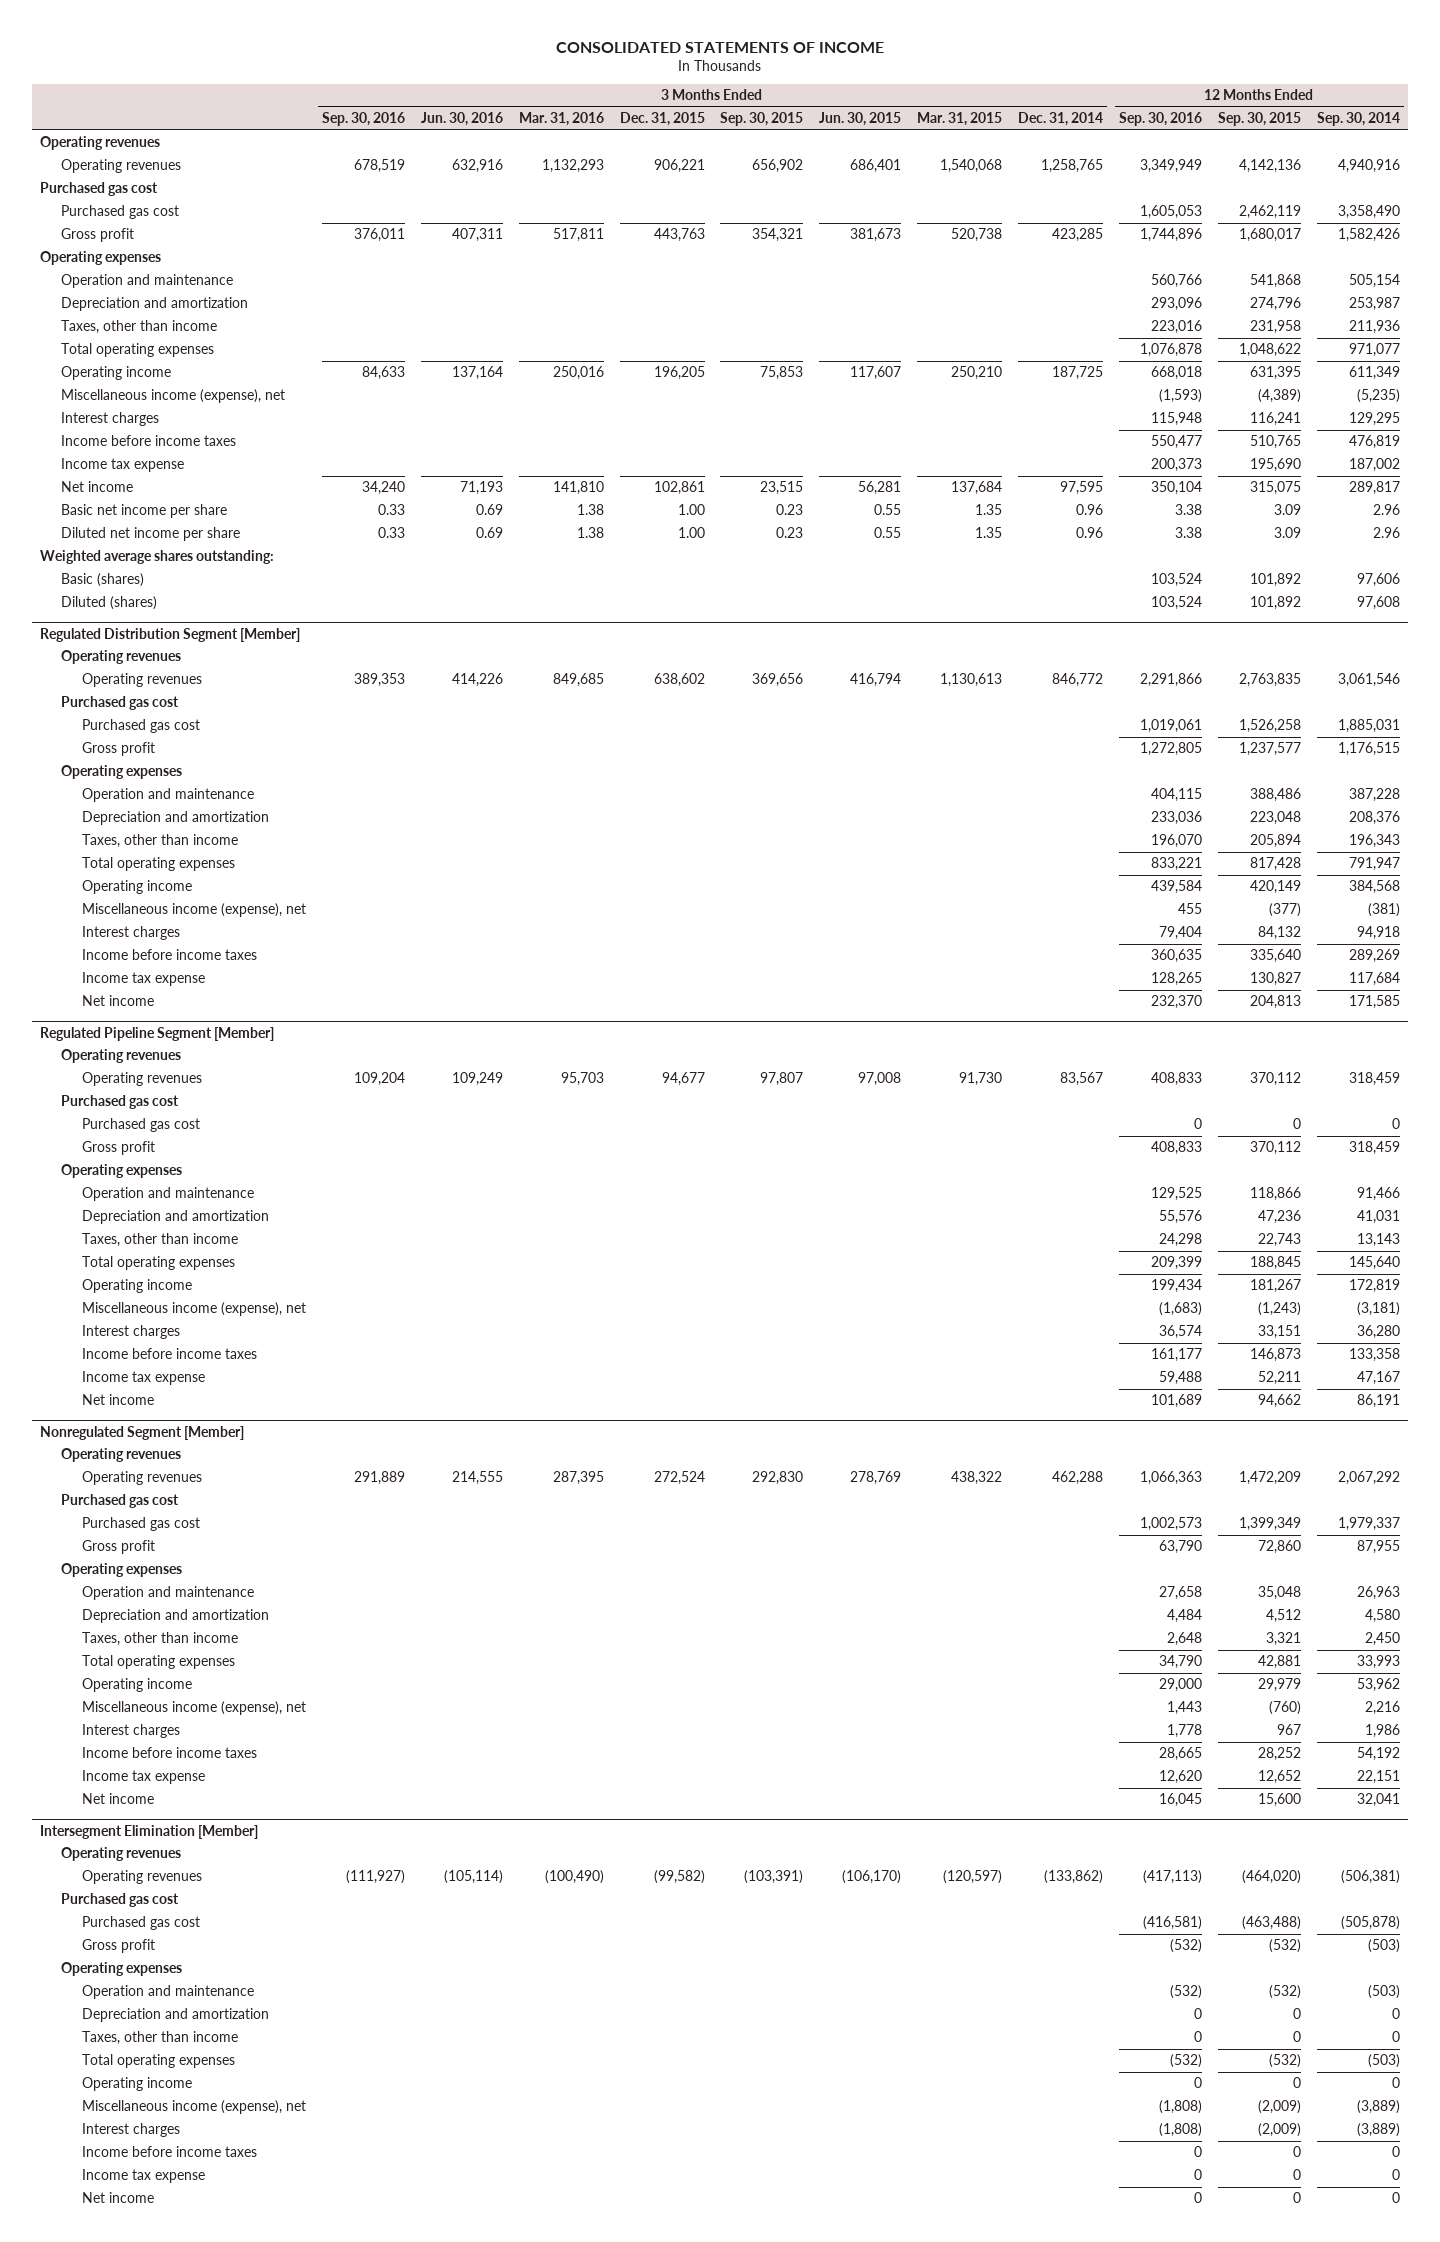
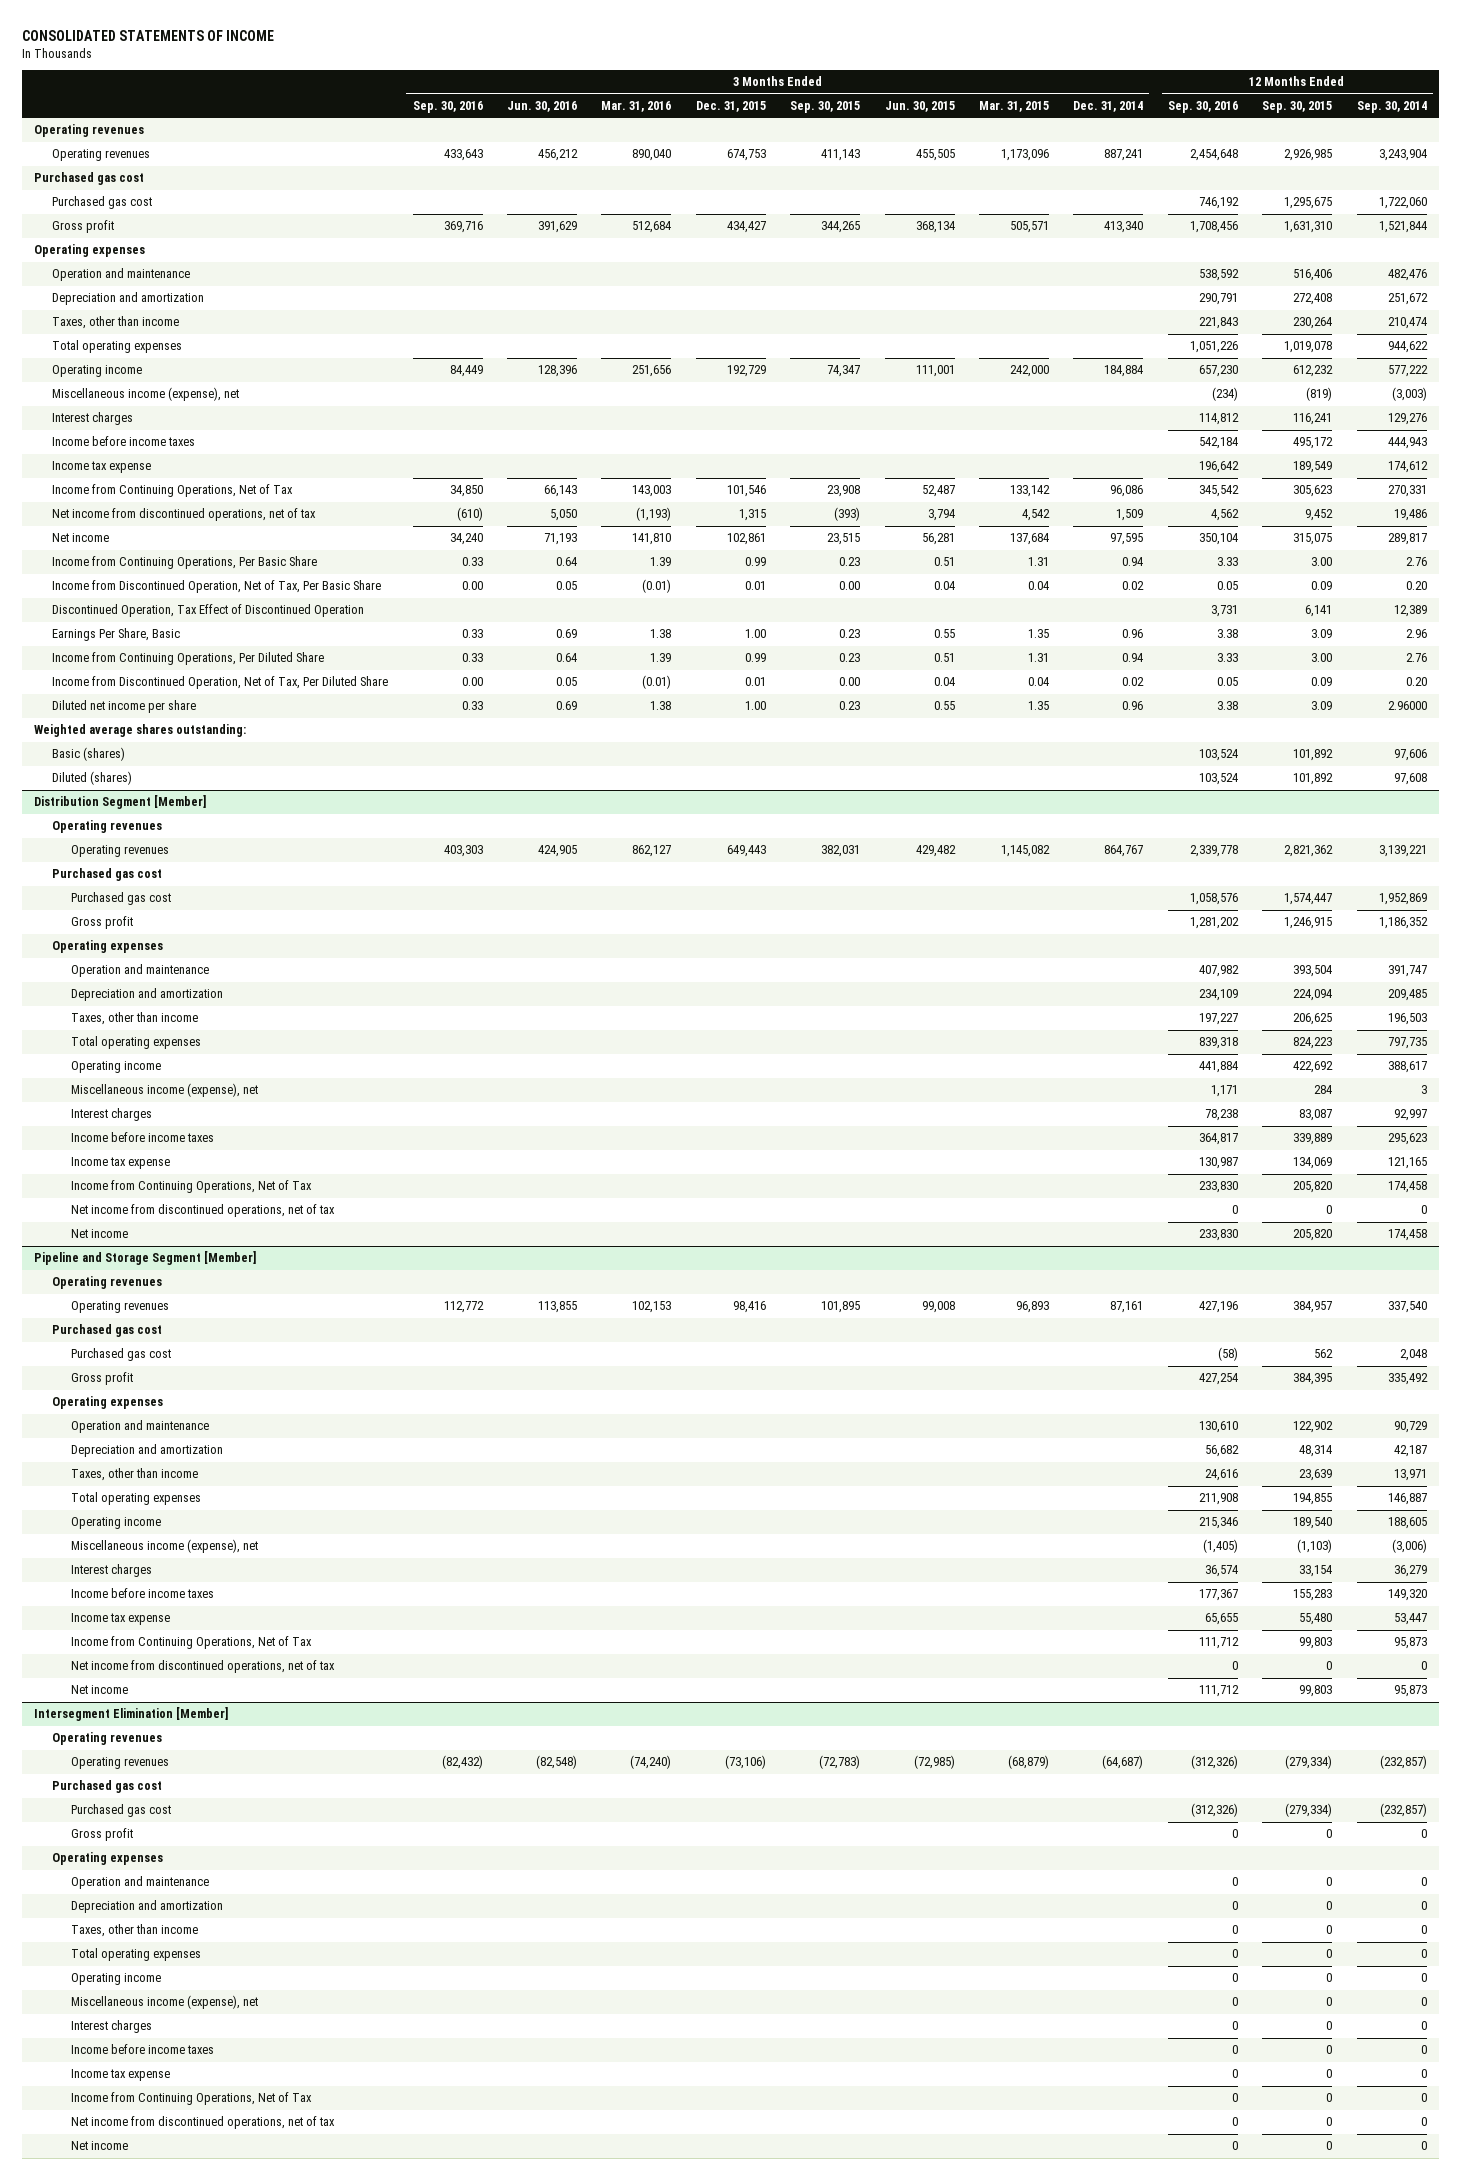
- Operating revenues | 678,519 | 632,916 | 1,132,293 | 906,221 | 656,902 | 686,401 | 1,540,068 | 1,258,765 | 3,349,949 | 4,142,136 | 4,940,916
+ Operating revenues | 433,643 | 456,212 | 890,040 | 674,753 | 411,143 | 455,505 | 1,173,096 | 887,241 | 2,454,648 | 2,926,985 | 3,243,904
- Purchased gas cost | | | | | | | | | 1,605,053 | 2,462,119 | 3,358,490
- Gross profit | 376,011 | 407,311 | 517,811 | 443,763 | 354,321 | 381,673 | 520,738 | 423,285 | 1,744,896 | 1,680,017 | 1,582,426
+ Purchased gas cost | | | | | | | | | 746,192 | 1,295,675 | 1,722,060
+ Gross profit | 369,716 | 391,629 | 512,684 | 434,427 | 344,265 | 368,134 | 505,571 | 413,340 | 1,708,456 | 1,631,310 | 1,521,844
- Operation and maintenance | | | | | | | | | 560,766 | 541,868 | 505,154
- Depreciation and amortization | | | | | | | | | 293,096 | 274,796 | 253,987
- Taxes, other than income | | | | | | | | | 223,016 | 231,958 | 211,936
- Total operating expenses | | | | | | | | | 1,076,878 | 1,048,622 | 971,077
- Operating income | 84,633 | 137,164 | 250,016 | 196,205 | 75,853 | 117,607 | 250,210 | 187,725 | 668,018 | 631,395 | 611,349
- Miscellaneous income (expense), net | | | | | | | | | (1,593) | (4,389) | (5,235)
- Interest charges | | | | | | | | | 115,948 | 116,241 | 129,295
- Income before income taxes | | | | | | | | | 550,477 | 510,765 | 476,819
- Income tax expense | | | | | | | | | 200,373 | 195,690 | 187,002
+ Operation and maintenance | | | | | | | | | 538,592 | 516,406 | 482,476
+ Depreciation and amortization | | | | | | | | | 290,791 | 272,408 | 251,672
+ Taxes, other than income | | | | | | | | | 221,843 | 230,264 | 210,474
+ Total operating expenses | | | | | | | | | 1,051,226 | 1,019,078 | 944,622
+ Operating income | 84,449 | 128,396 | 251,656 | 192,729 | 74,347 | 111,001 | 242,000 | 184,884 | 657,230 | 612,232 | 577,222
+ Miscellaneous income (expense), net | | | | | | | | | (234) | (819) | (3,003)
+ Interest charges | | | | | | | | | 114,812 | 116,241 | 129,276
+ Income before income taxes | | | | | | | | | 542,184 | 495,172 | 444,943
+ Income tax expense | | | | | | | | | 196,642 | 189,549 | 174,612
+ Income from Continuing Operations, Net of Tax | 34,850 | 66,143 | 143,003 | 101,546 | 23,908 | 52,487 | 133,142 | 96,086 | 345,542 | 305,623 | 270,331
+ Net income from discontinued operations, net of tax | (610) | 5,050 | (1,193) | 1,315 | (393) | 3,794 | 4,542 | 1,509 | 4,562 | 9,452 | 19,486
- Basic net income per share | 0.33 | 0.69 | 1.38 | 1.00 | 0.23 | 0.55 | 1.35 | 0.96 | 3.38 | 3.09 | 2.96
- Diluted net income per share | 0.33 | 0.69 | 1.38 | 1.00 | 0.23 | 0.55 | 1.35 | 0.96 | 3.38 | 3.09 | 2.96
+ Income from Continuing Operations, Per Basic Share | 0.33 | 0.64 | 1.39 | 0.99 | 0.23 | 0.51 | 1.31 | 0.94 | 3.33 | 3.00 | 2.76
+ Income from Discontinued Operation, Net of Tax, Per Basic Share | 0.00 | 0.05 | (0.01) | 0.01 | 0.00 | 0.04 | 0.04 | 0.02 | 0.05 | 0.09 | 0.20
+ Discontinued Operation, Tax Effect of Discontinued Operation | | | | | | | | | 3,731 | 6,141 | 12,389
+ Earnings Per Share, Basic | 0.33 | 0.69 | 1.38 | 1.00 | 0.23 | 0.55 | 1.35 | 0.96 | 3.38 | 3.09 | 2.96
+ Income from Continuing Operations, Per Diluted Share | 0.33 | 0.64 | 1.39 | 0.99 | 0.23 | 0.51 | 1.31 | 0.94 | 3.33 | 3.00 | 2.76
+ Income from Discontinued Operation, Net of Tax, Per Diluted Share | 0.00 | 0.05 | (0.01) | 0.01 | 0.00 | 0.04 | 0.04 | 0.02 | 0.05 | 0.09 | 0.20
+ Diluted net income per share | 0.33 | 0.69 | 1.38 | 1.00 | 0.23 | 0.55 | 1.35 | 0.96 | 3.38 | 3.09 | 2.96000
- Regulated Distribution Segment [Member]
- Operating revenues
- Operating revenues | 389,353 | 414,226 | 849,685 | 638,602 | 369,656 | 416,794 | 1,130,613 | 846,772 | 2,291,866 | 2,763,835 | 3,061,546
- Purchased gas cost
- Purchased gas cost | | | | | | | | | 1,019,061 | 1,526,258 | 1,885,031
- Gross profit | | | | | | | | | 1,272,805 | 1,237,577 | 1,176,515
- Operating expenses
- Operation and maintenance | | | | | | | | | 404,115 | 388,486 | 387,228
- Depreciation and amortization | | | | | | | | | 233,036 | 223,048 | 208,376
- Taxes, other than income | | | | | | | | | 196,070 | 205,894 | 196,343
- Total operating expenses | | | | | | | | | 833,221 | 817,428 | 791,947
- Operating income | | | | | | | | | 439,584 | 420,149 | 384,568
- Miscellaneous income (expense), net | | | | | | | | | 455 | (377) | (381)
- Interest charges | | | | | | | | | 79,404 | 84,132 | 94,918
- Income before income taxes | | | | | | | | | 360,635 | 335,640 | 289,269
- Income tax expense | | | | | | | | | 128,265 | 130,827 | 117,684
- Net income | | | | | | | | | 232,370 | 204,813 | 171,585
- Regulated Pipeline Segment [Member]
+ Distribution Segment [Member]
- Operating revenues | 109,204 | 109,249 | 95,703 | 94,677 | 97,807 | 97,008 | 91,730 | 83,567 | 408,833 | 370,112 | 318,459
+ Operating revenues | 403,303 | 424,905 | 862,127 | 649,443 | 382,031 | 429,482 | 1,145,082 | 864,767 | 2,339,778 | 2,821,362 | 3,139,221
- Purchased gas cost | | | | | | | | | 0 | 0 | 0
- Gross profit | | | | | | | | | 408,833 | 370,112 | 318,459
+ Purchased gas cost | | | | | | | | | 1,058,576 | 1,574,447 | 1,952,869
+ Gross profit | | | | | | | | | 1,281,202 | 1,246,915 | 1,186,352
- Operation and maintenance | | | | | | | | | 129,525 | 118,866 | 91,466
- Depreciation and amortization | | | | | | | | | 55,576 | 47,236 | 41,031
- Taxes, other than income | | | | | | | | | 24,298 | 22,743 | 13,143
- Total operating expenses | | | | | | | | | 209,399 | 188,845 | 145,640
- Operating income | | | | | | | | | 199,434 | 181,267 | 172,819
- Miscellaneous income (expense), net | | | | | | | | | (1,683) | (1,243) | (3,181)
- Interest charges | | | | | | | | | 36,574 | 33,151 | 36,280
- Income before income taxes | | | | | | | | | 161,177 | 146,873 | 133,358
- Income tax expense | | | | | | | | | 59,488 | 52,211 | 47,167
- Net income | | | | | | | | | 101,689 | 94,662 | 86,191
- Nonregulated Segment [Member]
+ Operation and maintenance | | | | | | | | | 407,982 | 393,504 | 391,747
+ Depreciation and amortization | | | | | | | | | 234,109 | 224,094 | 209,485
+ Taxes, other than income | | | | | | | | | 197,227 | 206,625 | 196,503
+ Total operating expenses | | | | | | | | | 839,318 | 824,223 | 797,735
+ Operating income | | | | | | | | | 441,884 | 422,692 | 388,617
+ Miscellaneous income (expense), net | | | | | | | | | 1,171 | 284 | 3
+ Interest charges | | | | | | | | | 78,238 | 83,087 | 92,997
+ Income before income taxes | | | | | | | | | 364,817 | 339,889 | 295,623
+ Income tax expense | | | | | | | | | 130,987 | 134,069 | 121,165
+ Income from Continuing Operations, Net of Tax | | | | | | | | | 233,830 | 205,820 | 174,458
+ Net income from discontinued operations, net of tax | | | | | | | | | 0 | 0 | 0
+ Net income | | | | | | | | | 233,830 | 205,820 | 174,458
+ Pipeline and Storage Segment [Member]
- Operating revenues | 291,889 | 214,555 | 287,395 | 272,524 | 292,830 | 278,769 | 438,322 | 462,288 | 1,066,363 | 1,472,209 | 2,067,292
+ Operating revenues | 112,772 | 113,855 | 102,153 | 98,416 | 101,895 | 99,008 | 96,893 | 87,161 | 427,196 | 384,957 | 337,540
- Purchased gas cost | | | | | | | | | 1,002,573 | 1,399,349 | 1,979,337
- Gross profit | | | | | | | | | 63,790 | 72,860 | 87,955
+ Purchased gas cost | | | | | | | | | (58) | 562 | 2,048
+ Gross profit | | | | | | | | | 427,254 | 384,395 | 335,492
- Operation and maintenance | | | | | | | | | 27,658 | 35,048 | 26,963
- Depreciation and amortization | | | | | | | | | 4,484 | 4,512 | 4,580
- Taxes, other than income | | | | | | | | | 2,648 | 3,321 | 2,450
- Total operating expenses | | | | | | | | | 34,790 | 42,881 | 33,993
- Operating income | | | | | | | | | 29,000 | 29,979 | 53,962
- Miscellaneous income (expense), net | | | | | | | | | 1,443 | (760) | 2,216
- Interest charges | | | | | | | | | 1,778 | 967 | 1,986
- Income before income taxes | | | | | | | | | 28,665 | 28,252 | 54,192
- Income tax expense | | | | | | | | | 12,620 | 12,652 | 22,151
- Net income | | | | | | | | | 16,045 | 15,600 | 32,041
+ Operation and maintenance | | | | | | | | | 130,610 | 122,902 | 90,729
+ Depreciation and amortization | | | | | | | | | 56,682 | 48,314 | 42,187
+ Taxes, other than income | | | | | | | | | 24,616 | 23,639 | 13,971
+ Total operating expenses | | | | | | | | | 211,908 | 194,855 | 146,887
+ Operating income | | | | | | | | | 215,346 | 189,540 | 188,605
+ Miscellaneous income (expense), net | | | | | | | | | (1,405) | (1,103) | (3,006)
+ Interest charges | | | | | | | | | 36,574 | 33,154 | 36,279
+ Income before income taxes | | | | | | | | | 177,367 | 155,283 | 149,320
+ Income tax expense | | | | | | | | | 65,655 | 55,480 | 53,447
+ Income from Continuing Operations, Net of Tax | | | | | | | | | 111,712 | 99,803 | 95,873
+ Net income from discontinued operations, net of tax | | | | | | | | | 0 | 0 | 0
+ Net income | | | | | | | | | 111,712 | 99,803 | 95,873
@ Intersegment Elimination [Member]
- Operating revenues | (111,927) | (105,114) | (100,490) | (99,582) | (103,391) | (106,170) | (120,597) | (133,862) | (417,113) | (464,020) | (506,381)
+ Operating revenues | (82,432) | (82,548) | (74,240) | (73,106) | (72,783) | (72,985) | (68,879) | (64,687) | (312,326) | (279,334) | (232,857)
- Purchased gas cost | | | | | | | | | (416,581) | (463,488) | (505,878)
- Gross profit | | | | | | | | | (532) | (532) | (503)
+ Purchased gas cost | | | | | | | | | (312,326) | (279,334) | (232,857)
+ Gross profit | | | | | | | | | 0 | 0 | 0
- Operation and maintenance | | | | | | | | | (532) | (532) | (503)
+ Operation and maintenance | | | | | | | | | 0 | 0 | 0
- Total operating expenses | | | | | | | | | (532) | (532) | (503)
+ Total operating expenses | | | | | | | | | 0 | 0 | 0
- Miscellaneous income (expense), net | | | | | | | | | (1,808) | (2,009) | (3,889)
- Interest charges | | | | | | | | | (1,808) | (2,009) | (3,889)
+ Miscellaneous income (expense), net | | | | | | | | | 0 | 0 | 0
+ Interest charges | | | | | | | | | 0 | 0 | 0
+ Income from Continuing Operations, Net of Tax | | | | | | | | | 0 | 0 | 0
+ Net income from discontinued operations, net of tax | | | | | | | | | 0 | 0 | 0

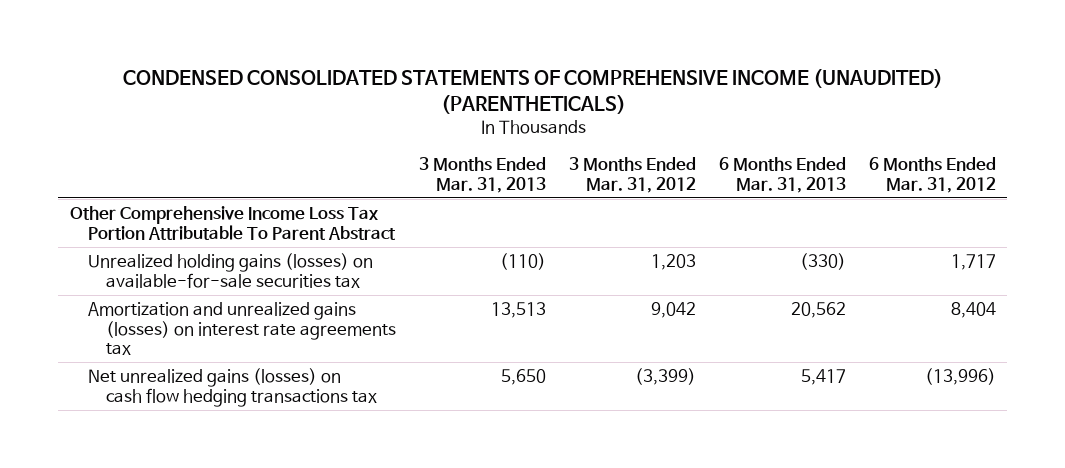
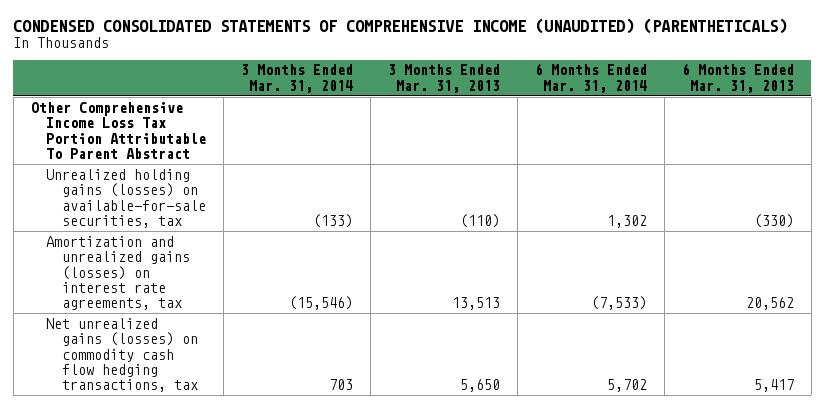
- | 3 Months Ended Mar. 31, 2013 | 3 Months Ended Mar. 31, 2012 | 6 Months Ended Mar. 31, 2013 | 6 Months Ended Mar. 31, 2012
+ | 3 Months Ended Mar. 31, 2014 | 3 Months Ended Mar. 31, 2013 | 6 Months Ended Mar. 31, 2014 | 6 Months Ended Mar. 31, 2013
- Unrealized holding gains (losses) on available-for-sale securities tax | (110) | 1,203 | (330) | 1,717
- Amortization and unrealized gains (losses) on interest rate agreements tax | 13,513 | 9,042 | 20,562 | 8,404
- Net unrealized gains (losses) on cash flow hedging transactions tax | 5,650 | (3,399) | 5,417 | (13,996)
+ Unrealized holding gains (losses) on available-for-sale securities, tax | (133) | (110) | 1,302 | (330)
+ Amortization and unrealized gains (losses) on interest rate agreements, tax | (15,546) | 13,513 | (7,533) | 20,562
+ Net unrealized gains (losses) on commodity cash flow hedging transactions, tax | 703 | 5,650 | 5,702 | 5,417

